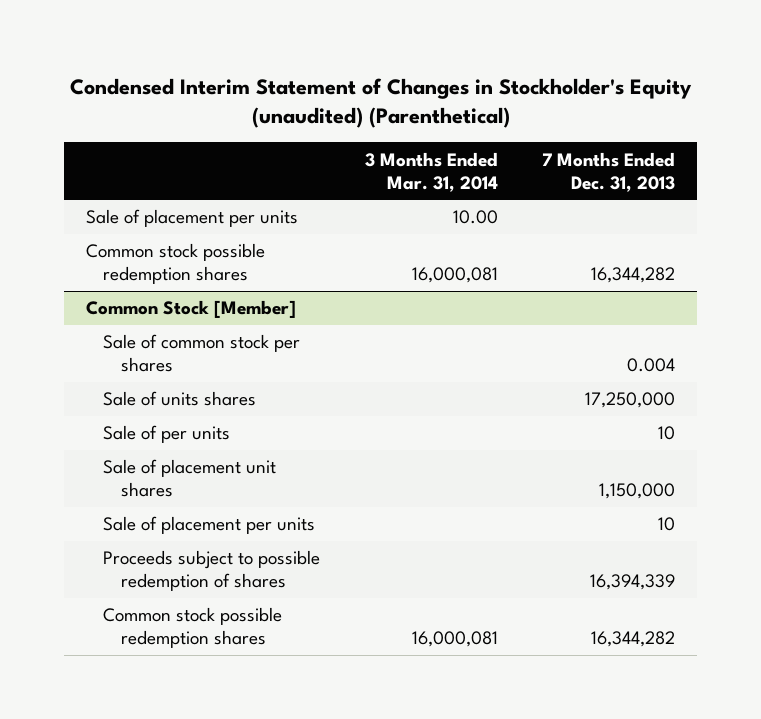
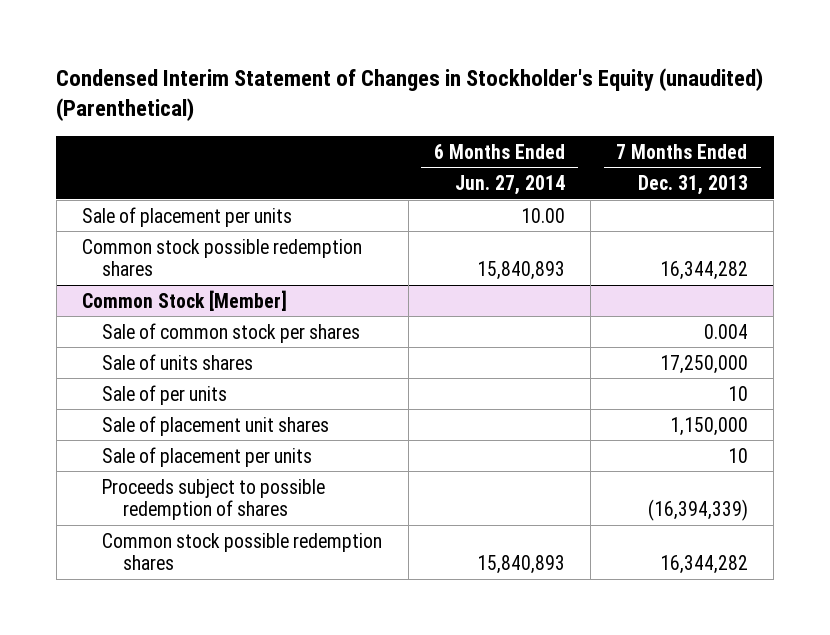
- | 3 Months Ended Mar. 31, 2014 | 7 Months Ended Dec. 31, 2013
+ | 6 Months Ended Jun. 27, 2014 | 7 Months Ended Dec. 31, 2013
@ Common Stock [Member]
- Proceeds subject to possible redemption of shares | | 16,394,339
+ Proceeds subject to possible redemption of shares | | (16,394,339)

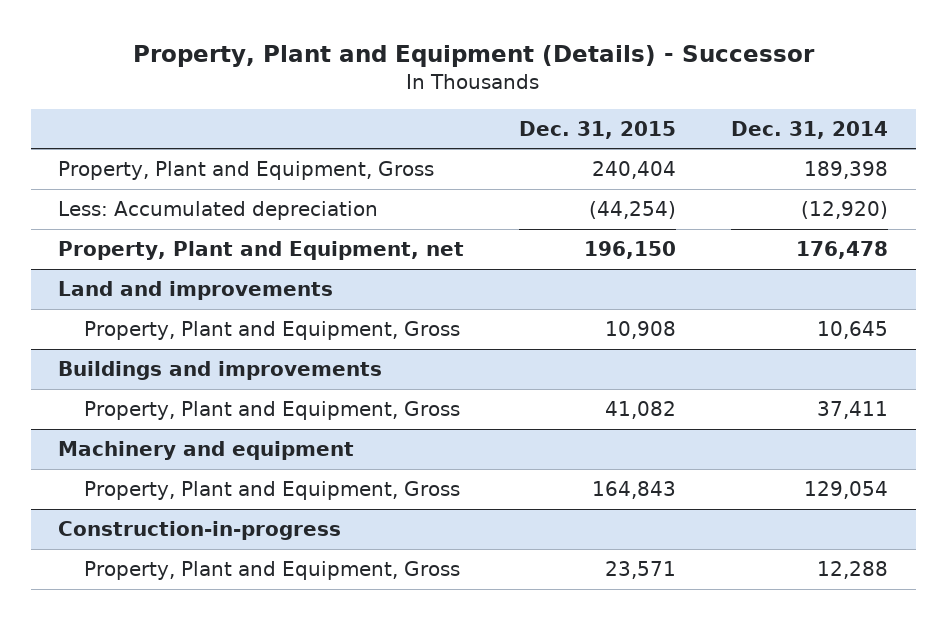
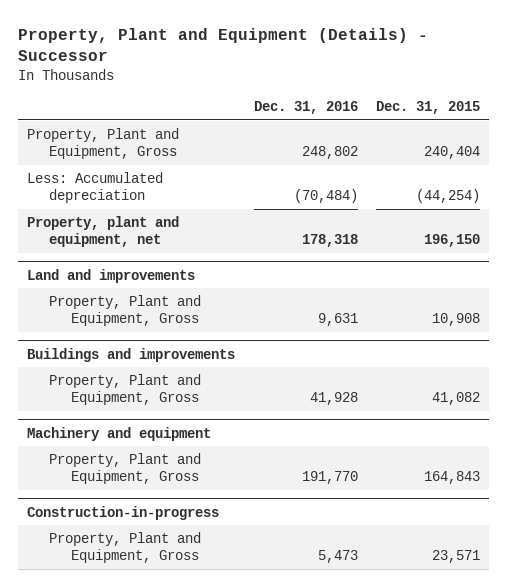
- | Dec. 31, 2015 | Dec. 31, 2014
+ | Dec. 31, 2016 | Dec. 31, 2015
- Property, Plant and Equipment, net | 196,150 | 176,478
+ Property, plant and equipment, net | 178,318 | 196,150

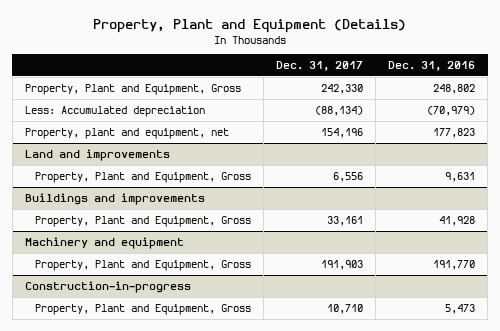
- Property, Plant and Equipment (Details) - Successor
+ Property, Plant and Equipment (Details)
- | Dec. 31, 2016 | Dec. 31, 2015
+ | Dec. 31, 2017 | Dec. 31, 2016
- Less: Accumulated depreciation | (70,484) | (44,254)
- Property, plant and equipment, net | 178,318 | 196,150
+ Less: Accumulated depreciation | (88,134) | (70,979)
+ Property, plant and equipment, net | 154,196 | 177,823

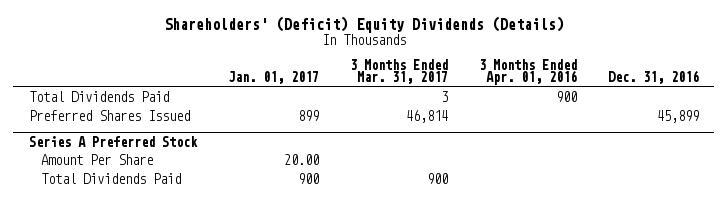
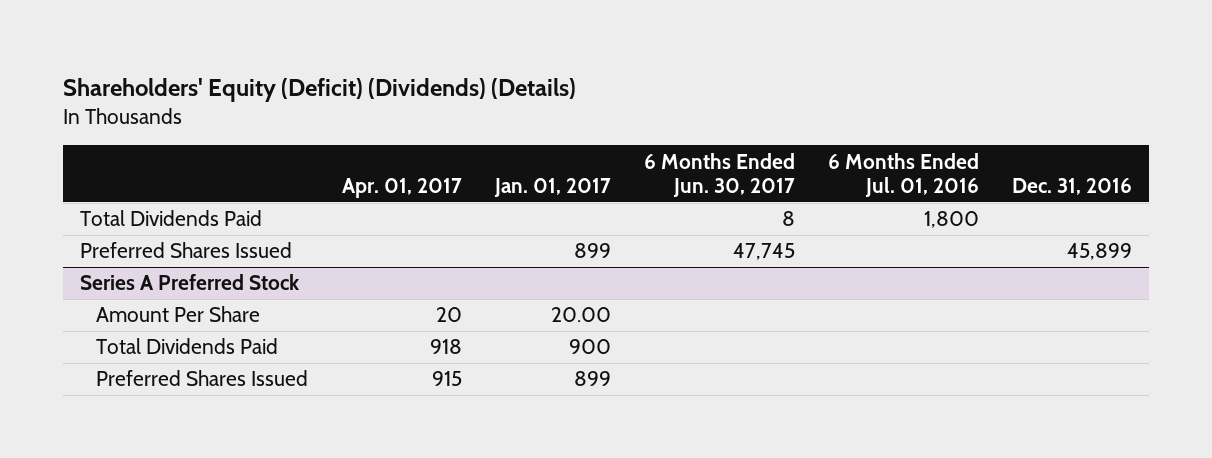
- Shareholders' (Deficit) Equity Dividends (Details)
+ Shareholders' Equity (Deficit) (Dividends) (Details)
- | Jan. 01, 2017 | 3 Months Ended Mar. 31, 2017 | 3 Months Ended Apr. 01, 2016 | Dec. 31, 2016
+ | Apr. 01, 2017 | Jan. 01, 2017 | 6 Months Ended Jun. 30, 2017 | 6 Months Ended Jul. 01, 2016 | Dec. 31, 2016
@ Series A Preferred Stock
+ Preferred Shares Issued | 915 | 899 | | |

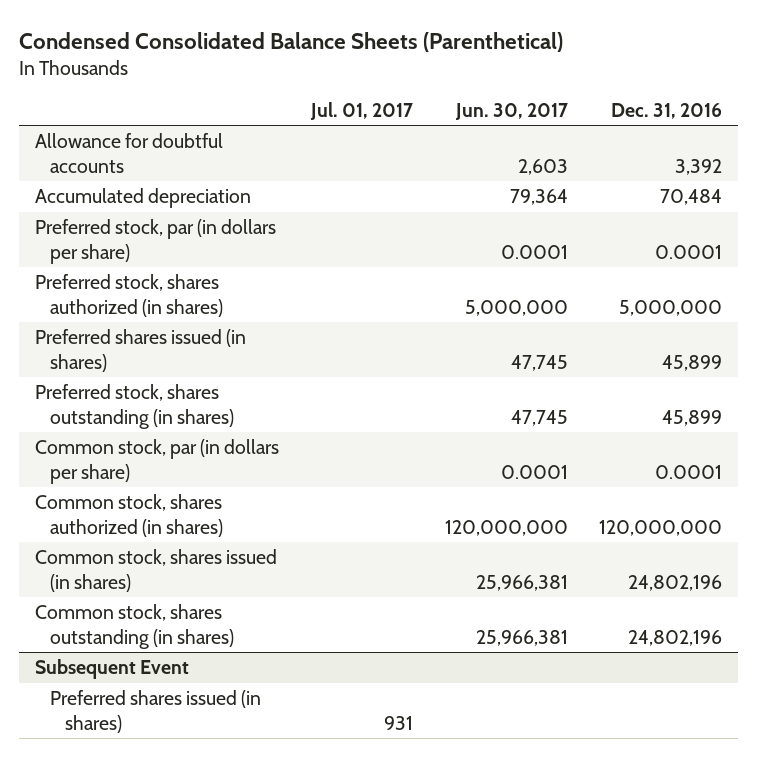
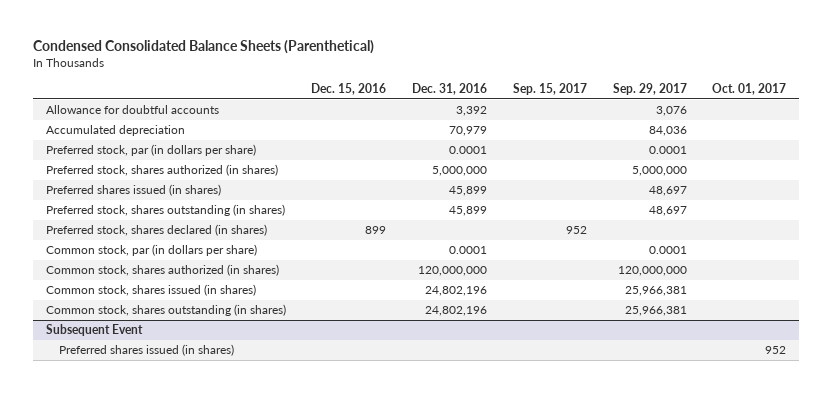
- | Jul. 01, 2017 | Jun. 30, 2017 | Dec. 31, 2016
+ | Dec. 15, 2016 | Dec. 31, 2016 | Sep. 15, 2017 | Sep. 29, 2017 | Oct. 01, 2017
- Accumulated depreciation | | 79,364 | 70,484
+ Accumulated depreciation | | 70,979 | | 84,036 |
+ Preferred stock, shares declared (in shares) | 899 | | 952 | |

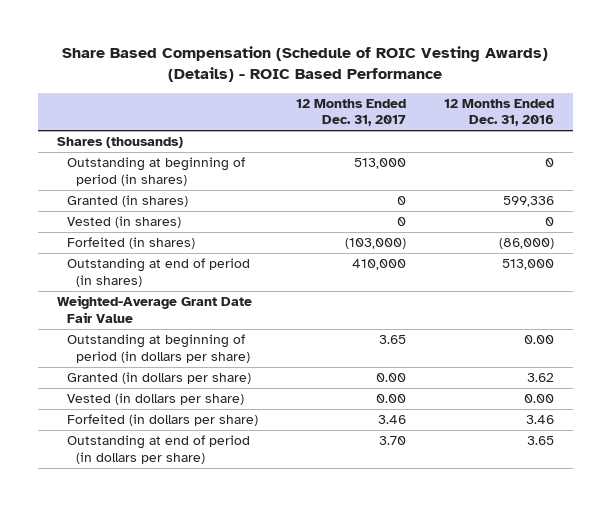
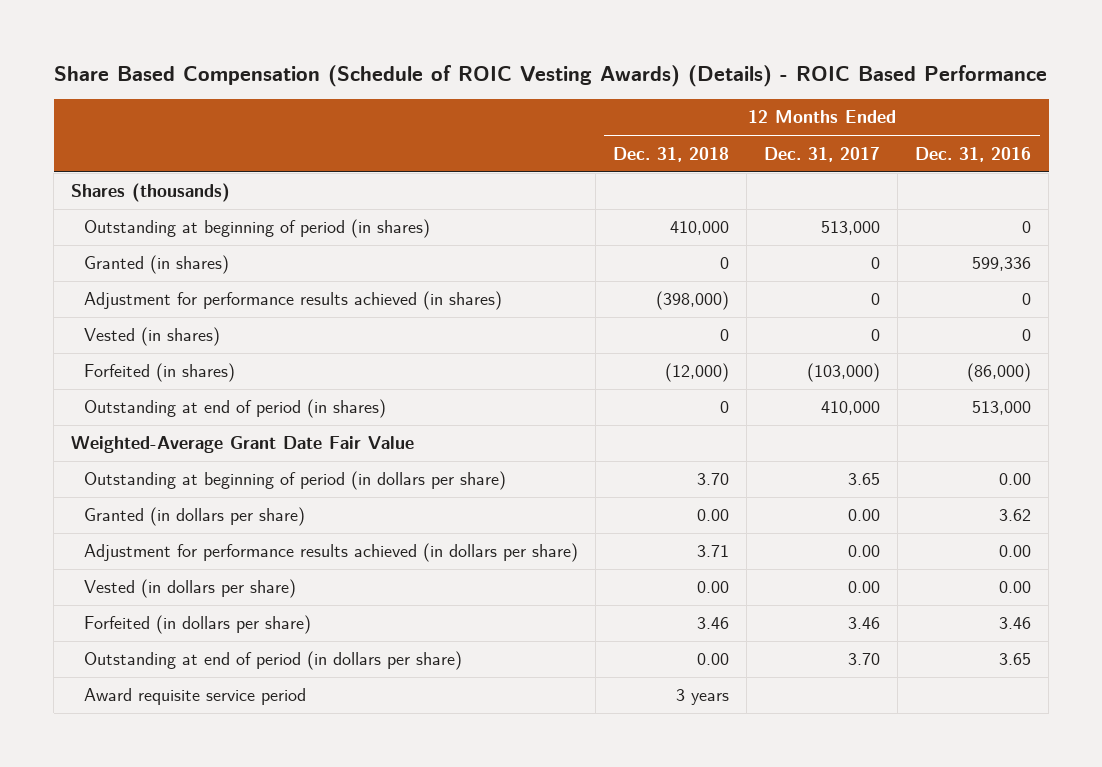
- | 12 Months Ended Dec. 31, 2017 | 12 Months Ended Dec. 31, 2016
+ | 12 Months Ended Dec. 31, 2018 | 12 Months Ended Dec. 31, 2017 | 12 Months Ended Dec. 31, 2016
+ Adjustment for performance results achieved (in shares) | (398,000) | 0 | 0
+ Adjustment for performance results achieved (in dollars per share) | 3.71 | 0.00 | 0.00
+ Award requisite service period | 3 years | |

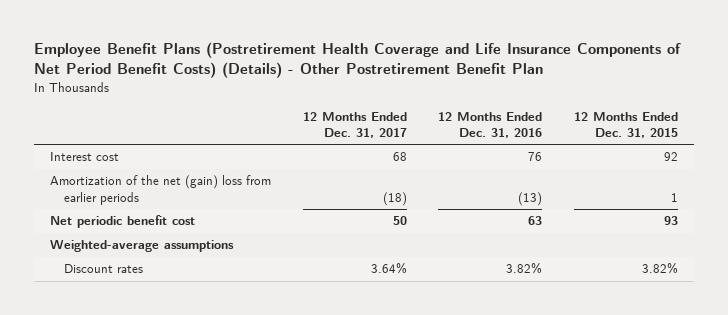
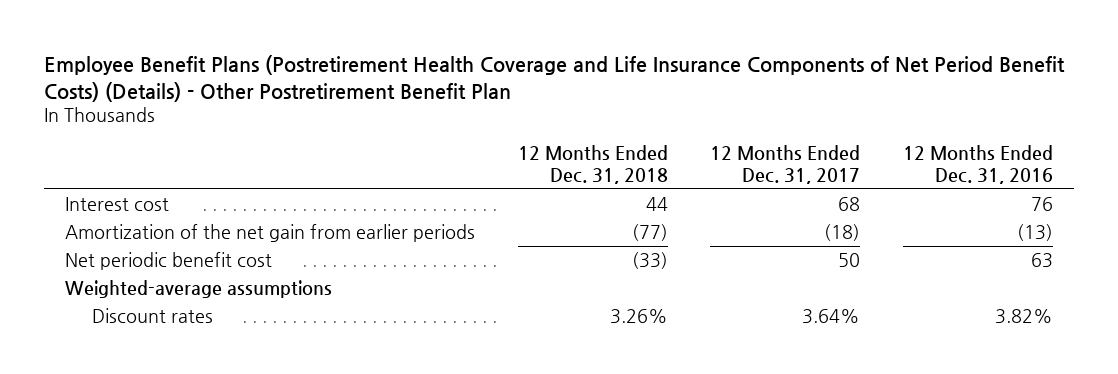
- | 12 Months Ended Dec. 31, 2017 | 12 Months Ended Dec. 31, 2016 | 12 Months Ended Dec. 31, 2015
+ | 12 Months Ended Dec. 31, 2018 | 12 Months Ended Dec. 31, 2017 | 12 Months Ended Dec. 31, 2016
- Amortization of the net (gain) loss from earlier periods | (18) | (13) | 1
+ Amortization of the net gain from earlier periods | (77) | (18) | (13)

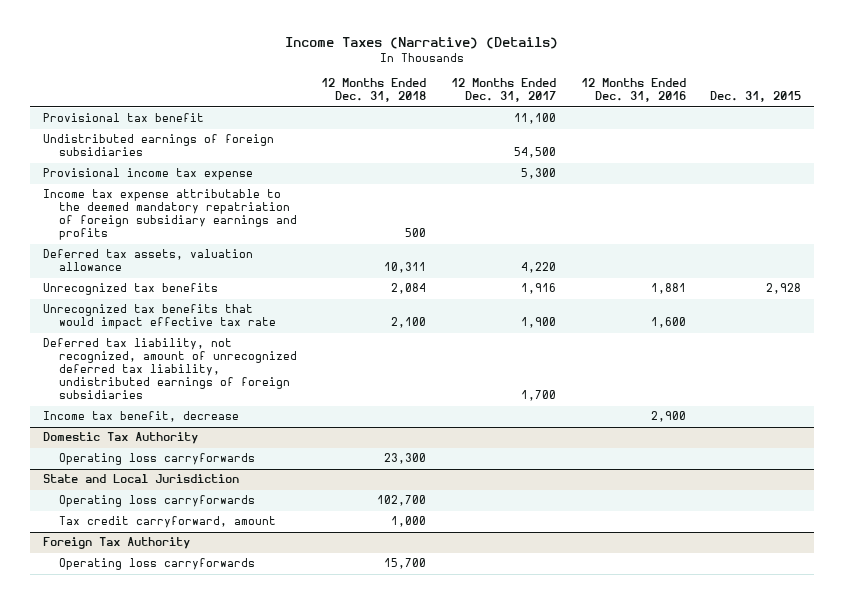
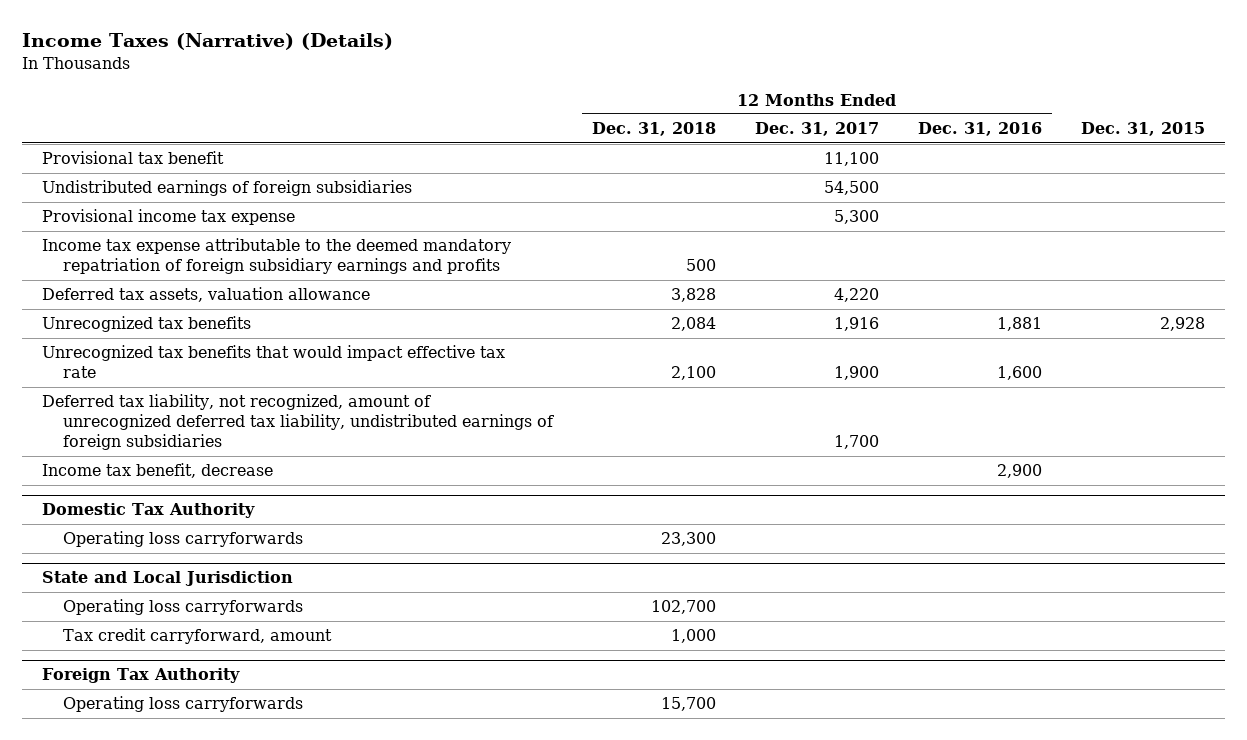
- Deferred tax assets, valuation allowance | 10,311 | 4,220 | |
+ Deferred tax assets, valuation allowance | 3,828 | 4,220 | |

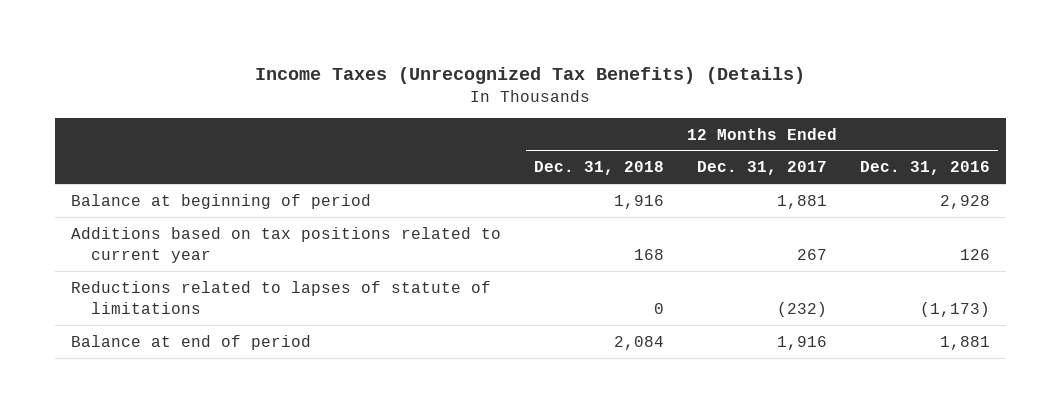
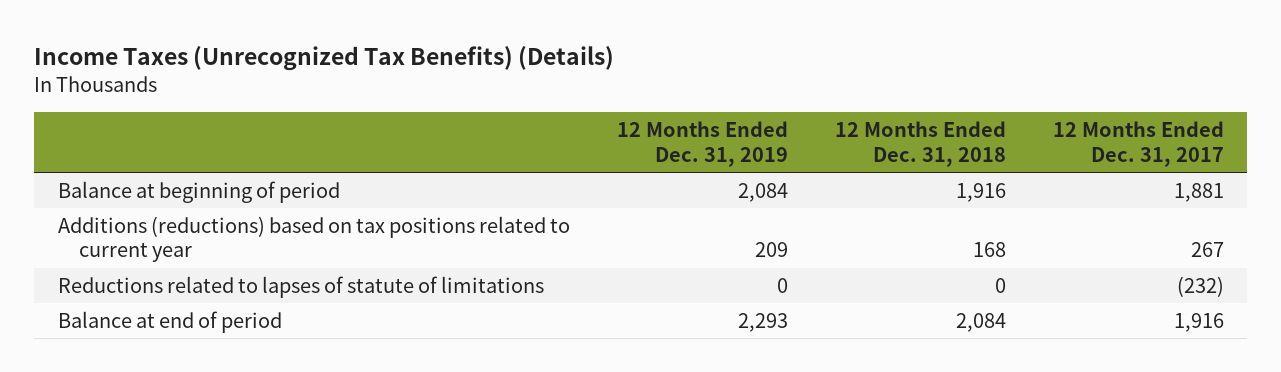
- | 12 Months Ended Dec. 31, 2018 | 12 Months Ended Dec. 31, 2017 | 12 Months Ended Dec. 31, 2016
+ | 12 Months Ended Dec. 31, 2019 | 12 Months Ended Dec. 31, 2018 | 12 Months Ended Dec. 31, 2017
- Additions based on tax positions related to current year | 168 | 267 | 126
+ Additions (reductions) based on tax positions related to current year | 209 | 168 | 267

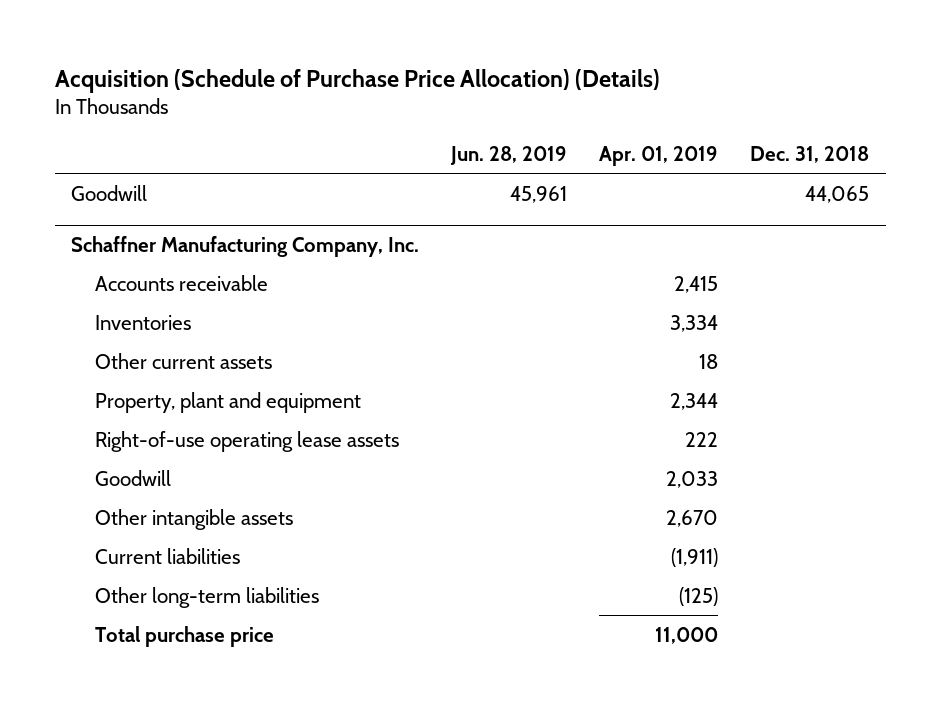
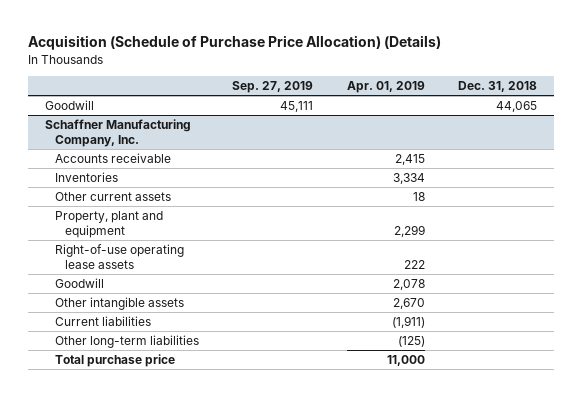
- | Jun. 28, 2019 | Apr. 01, 2019 | Dec. 31, 2018
+ | Sep. 27, 2019 | Apr. 01, 2019 | Dec. 31, 2018
@ Schaffner Manufacturing Company, Inc.
- Property, plant and equipment | | 2,344 |
+ Property, plant and equipment | | 2,299 |
- Goodwill | | 2,033 |
+ Goodwill | | 2,078 |

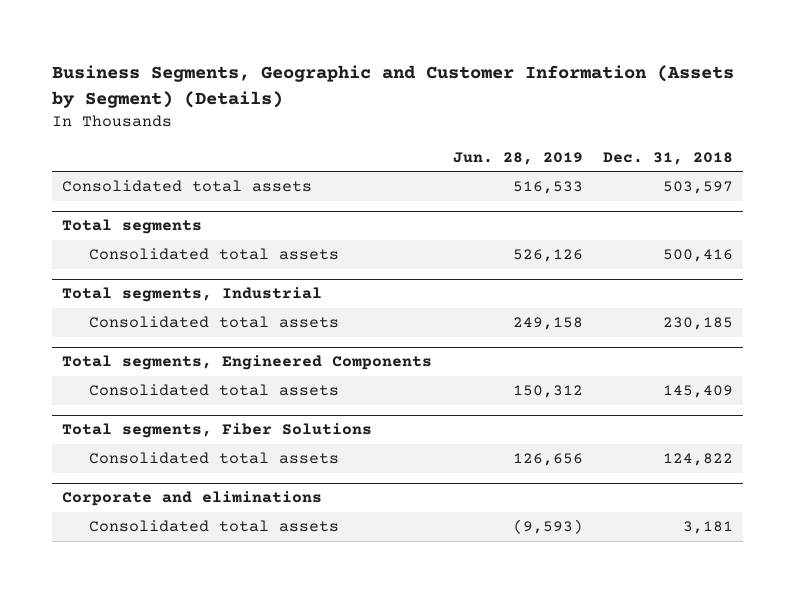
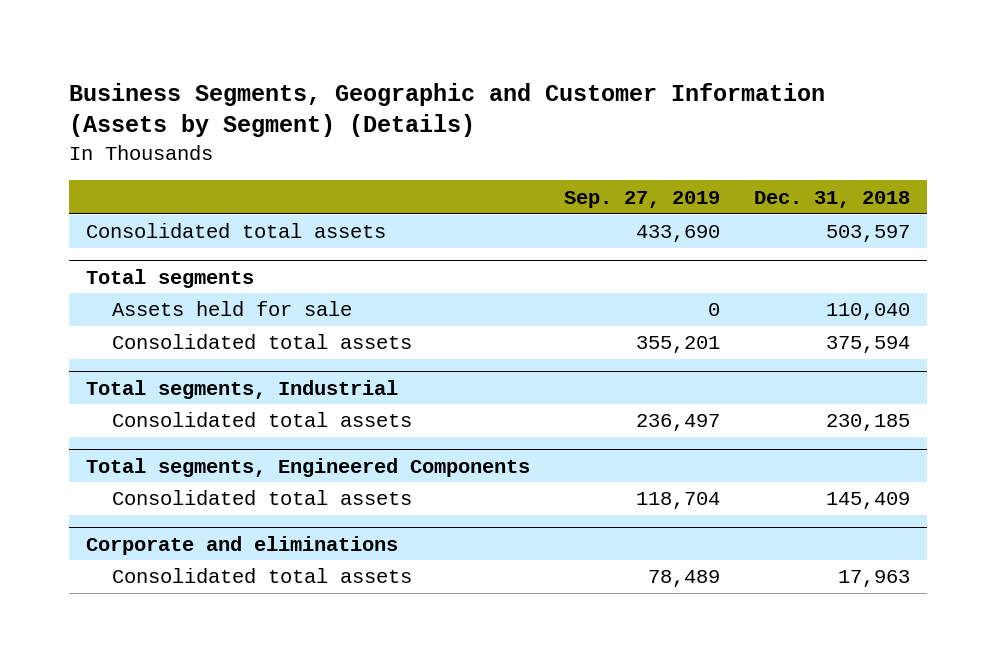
- | Jun. 28, 2019 | Dec. 31, 2018
+ | Sep. 27, 2019 | Dec. 31, 2018
@ Total segments
- Consolidated total assets | 526,126 | 500,416
+ Assets held for sale | 0 | 110,040
+ Consolidated total assets | 355,201 | 375,594
- Total segments, Fiber Solutions
- Consolidated total assets | 126,656 | 124,822
@ Corporate and eliminations
- Consolidated total assets | (9,593) | 3,181
+ Consolidated total assets | 78,489 | 17,963

